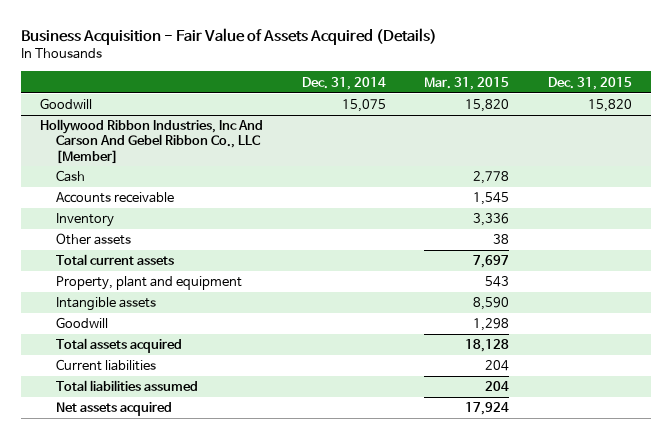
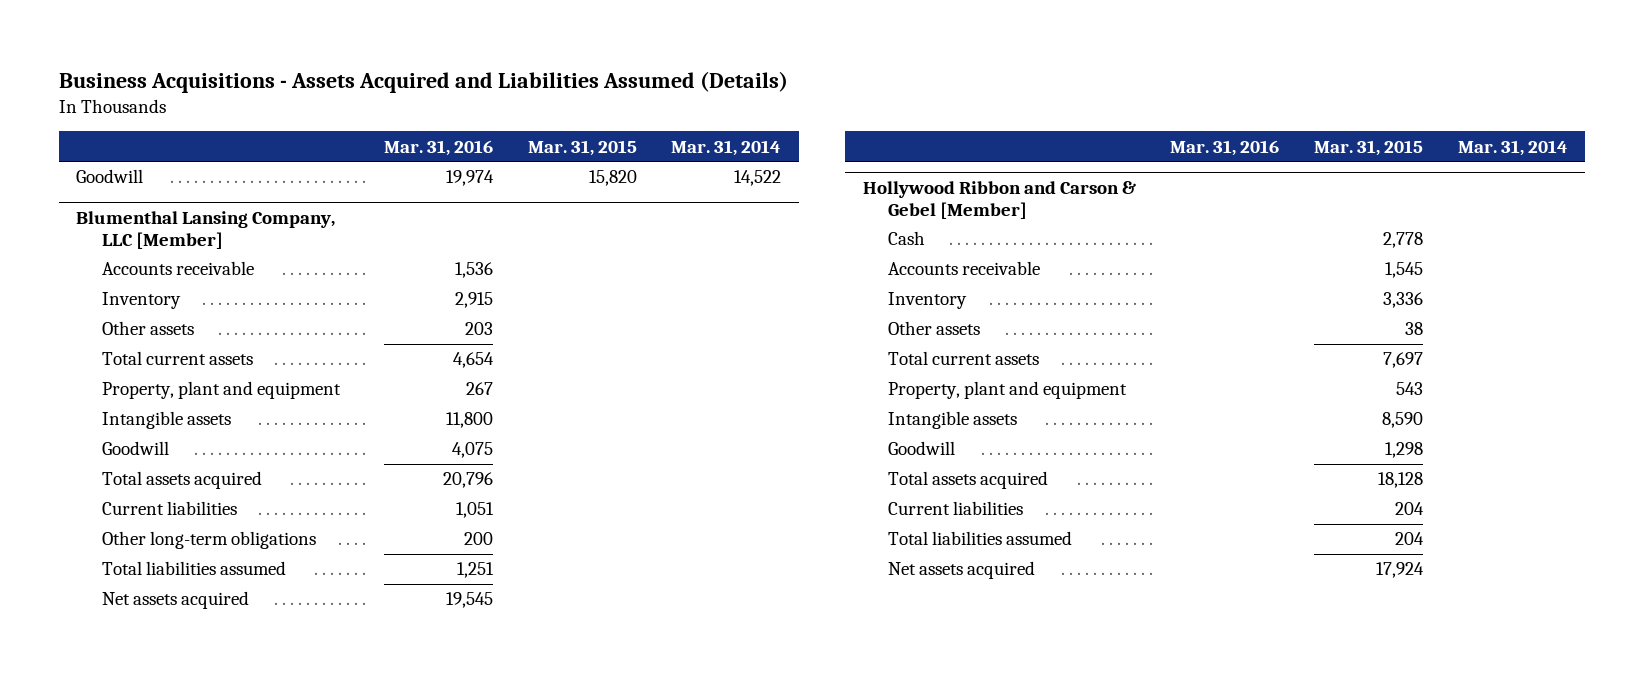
- Business Acquisition - Fair Value of Assets Acquired (Details)
+ Business Acquisitions - Assets Acquired and Liabilities Assumed (Details)
- | Dec. 31, 2014 | Mar. 31, 2015 | Dec. 31, 2015
+ | Mar. 31, 2016 | Mar. 31, 2015 | Mar. 31, 2014
- Hollywood Ribbon Industries, Inc And Carson And Gebel Ribbon Co., LLC [Member]
+ Blumenthal Lansing Company, LLC [Member]
+ Accounts receivable | 1,536 | |
+ Inventory | 2,915 | |
+ Other assets | 203 | |
+ Total current assets | 4,654 | |
+ Property, plant and equipment | 267 | |
+ Intangible assets | 11,800 | |
+ Goodwill | 4,075 | |
+ Total assets acquired | 20,796 | |
+ Current liabilities | 1,051 | |
+ Other long-term obligations | 200 | |
+ Total liabilities assumed | 1,251 | |
+ Net assets acquired | 19,545 | |
+ Hollywood Ribbon and Carson & Gebel [Member]

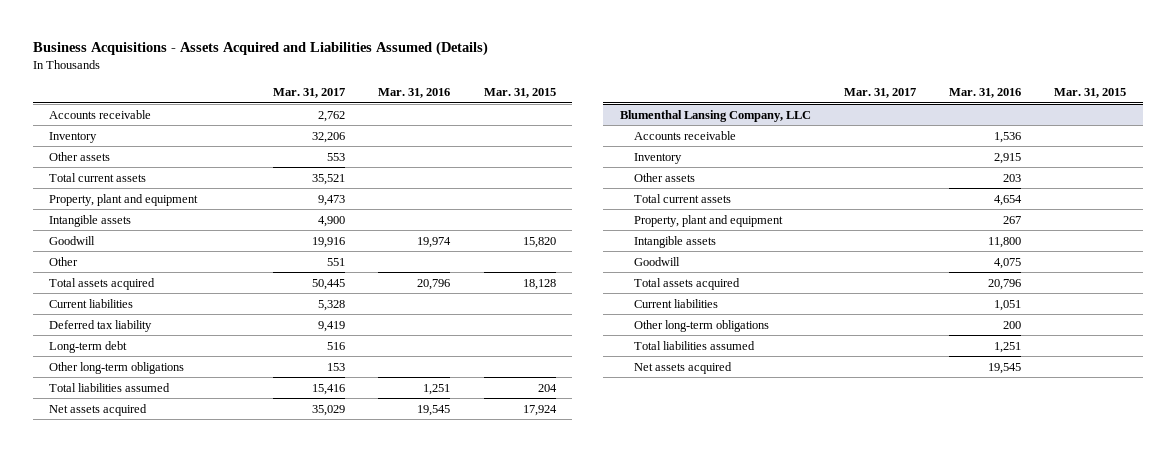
- | Mar. 31, 2016 | Mar. 31, 2015 | Mar. 31, 2014
+ | Mar. 31, 2017 | Mar. 31, 2016 | Mar. 31, 2015
+ Accounts receivable | 2,762 | |
+ Inventory | 32,206 | |
+ Other assets | 553 | |
+ Total current assets | 35,521 | |
+ Property, plant and equipment | 9,473 | |
+ Intangible assets | 4,900 | |
- Blumenthal Lansing Company, LLC [Member]
+ Other | 551 | |
+ Total assets acquired | 50,445 | 20,796 | 18,128
+ Current liabilities | 5,328 | |
+ Deferred tax liability | 9,419 | |
+ Long-term debt | 516 | |
+ Other long-term obligations | 153 | |
+ Total liabilities assumed | 15,416 | 1,251 | 204
+ Net assets acquired | 35,029 | 19,545 | 17,924
+ Blumenthal Lansing Company, LLC
- Hollywood Ribbon and Carson & Gebel [Member]
- Cash | | 2,778 |
- Accounts receivable | | 1,545 |
- Inventory | | 3,336 |
- Other assets | | 38 |
- Total current assets | | 7,697 |
- Property, plant and equipment | | 543 |
- Intangible assets | | 8,590 |
- Goodwill | | 1,298 |
- Total assets acquired | | 18,128 |
- Current liabilities | | 204 |
- Total liabilities assumed | | 204 |
- Net assets acquired | | 17,924 |

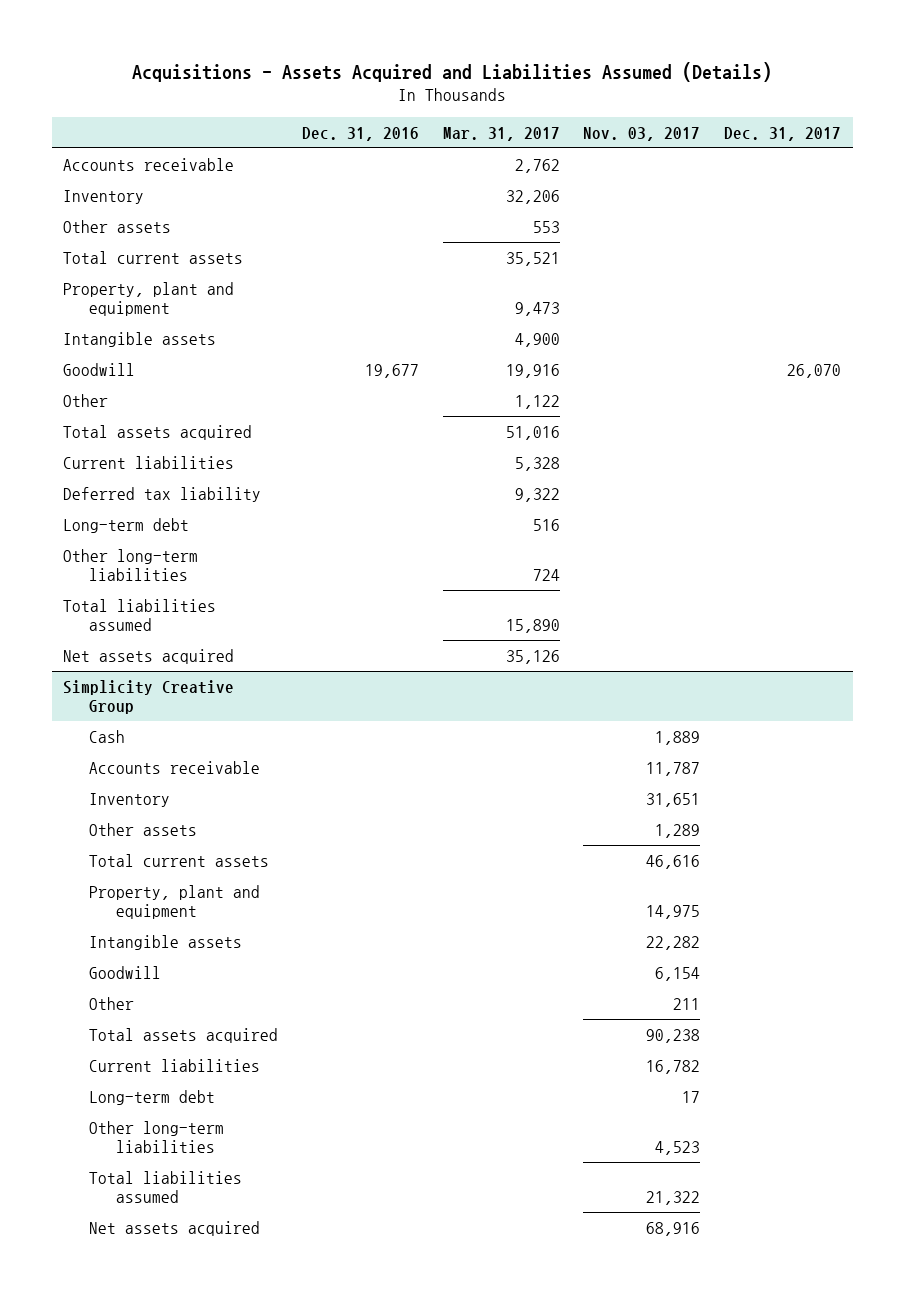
- Business Acquisitions - Assets Acquired and Liabilities Assumed (Details)
+ Acquisitions - Assets Acquired and Liabilities Assumed (Details)
- | Mar. 31, 2017 | Mar. 31, 2016 | Mar. 31, 2015
+ | Dec. 31, 2016 | Mar. 31, 2017 | Nov. 03, 2017 | Dec. 31, 2017
- Other | 551 | |
- Total assets acquired | 50,445 | 20,796 | 18,128
+ Other | | 1,122 | |
+ Total assets acquired | | 51,016 | |
- Deferred tax liability | 9,419 | |
+ Deferred tax liability | | 9,322 | |
- Other long-term obligations | 153 | |
- Total liabilities assumed | 15,416 | 1,251 | 204
- Net assets acquired | 35,029 | 19,545 | 17,924
- Blumenthal Lansing Company, LLC
- Accounts receivable | | 1,536 |
- Inventory | | 2,915 |
- Other assets | | 203 |
- Total current assets | | 4,654 |
- Property, plant and equipment | | 267 |
- Intangible assets | | 11,800 |
- Goodwill | | 4,075 |
- Total assets acquired | | 20,796 |
- Current liabilities | | 1,051 |
- Other long-term obligations | | 200 |
- Total liabilities assumed | | 1,251 |
- Net assets acquired | | 19,545 |
+ Other long-term liabilities | | 724 | |
+ Total liabilities assumed | | 15,890 | |
+ Net assets acquired | | 35,126 | |
+ Simplicity Creative Group
+ Cash | | | 1,889 |
+ Accounts receivable | | | 11,787 |
+ Inventory | | | 31,651 |
+ Other assets | | | 1,289 |
+ Total current assets | | | 46,616 |
+ Property, plant and equipment | | | 14,975 |
+ Intangible assets | | | 22,282 |
+ Goodwill | | | 6,154 |
+ Other | | | 211 |
+ Total assets acquired | | | 90,238 |
+ Current liabilities | | | 16,782 |
+ Long-term debt | | | 17 |
+ Other long-term liabilities | | | 4,523 |
+ Total liabilities assumed | | | 21,322 |
+ Net assets acquired | | | 68,916 |

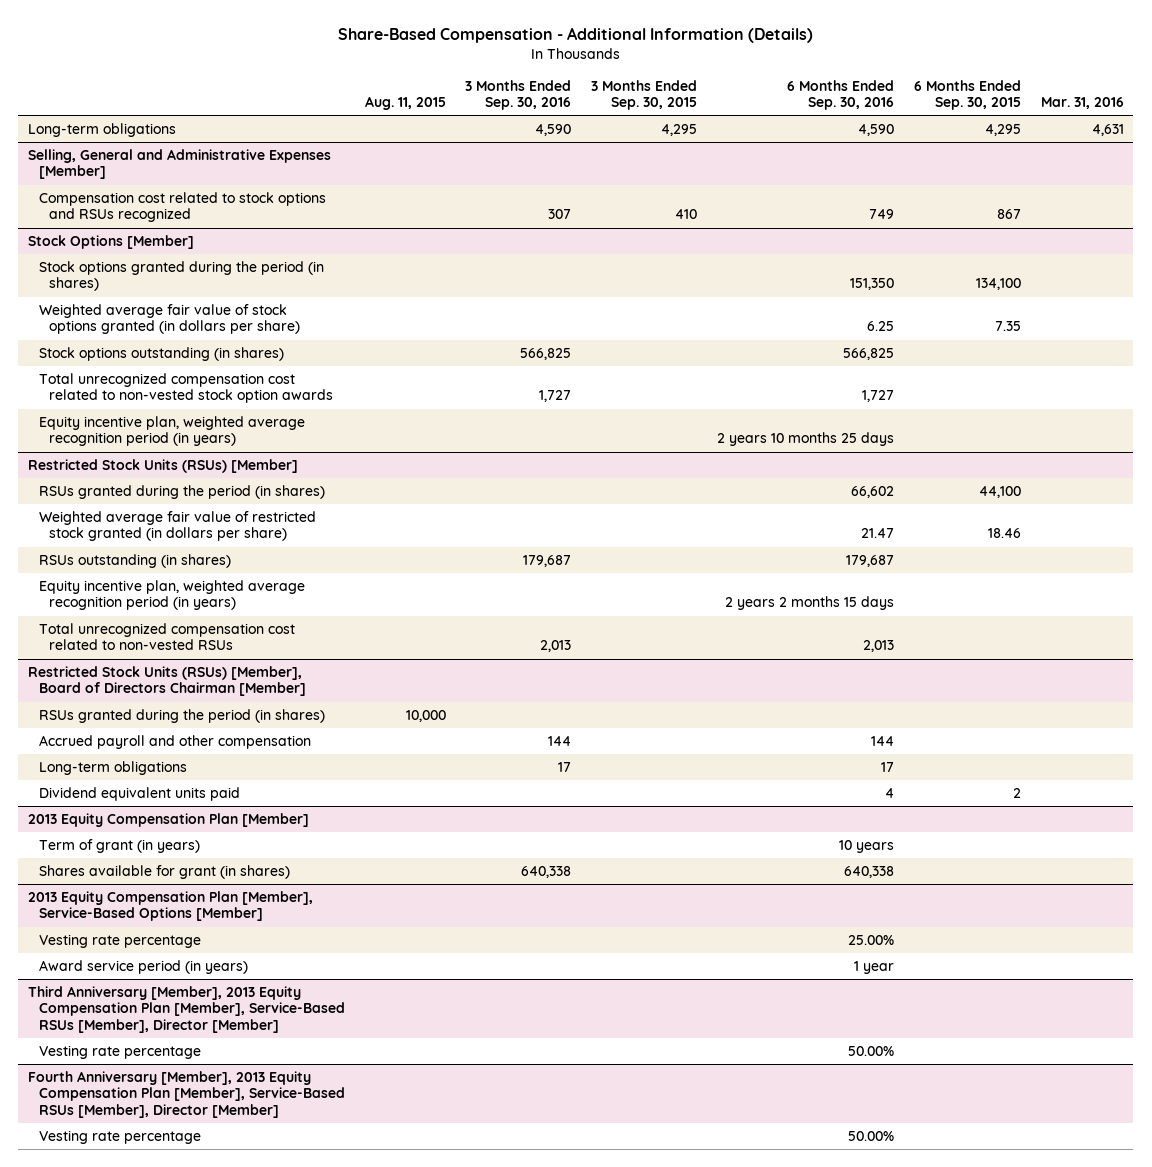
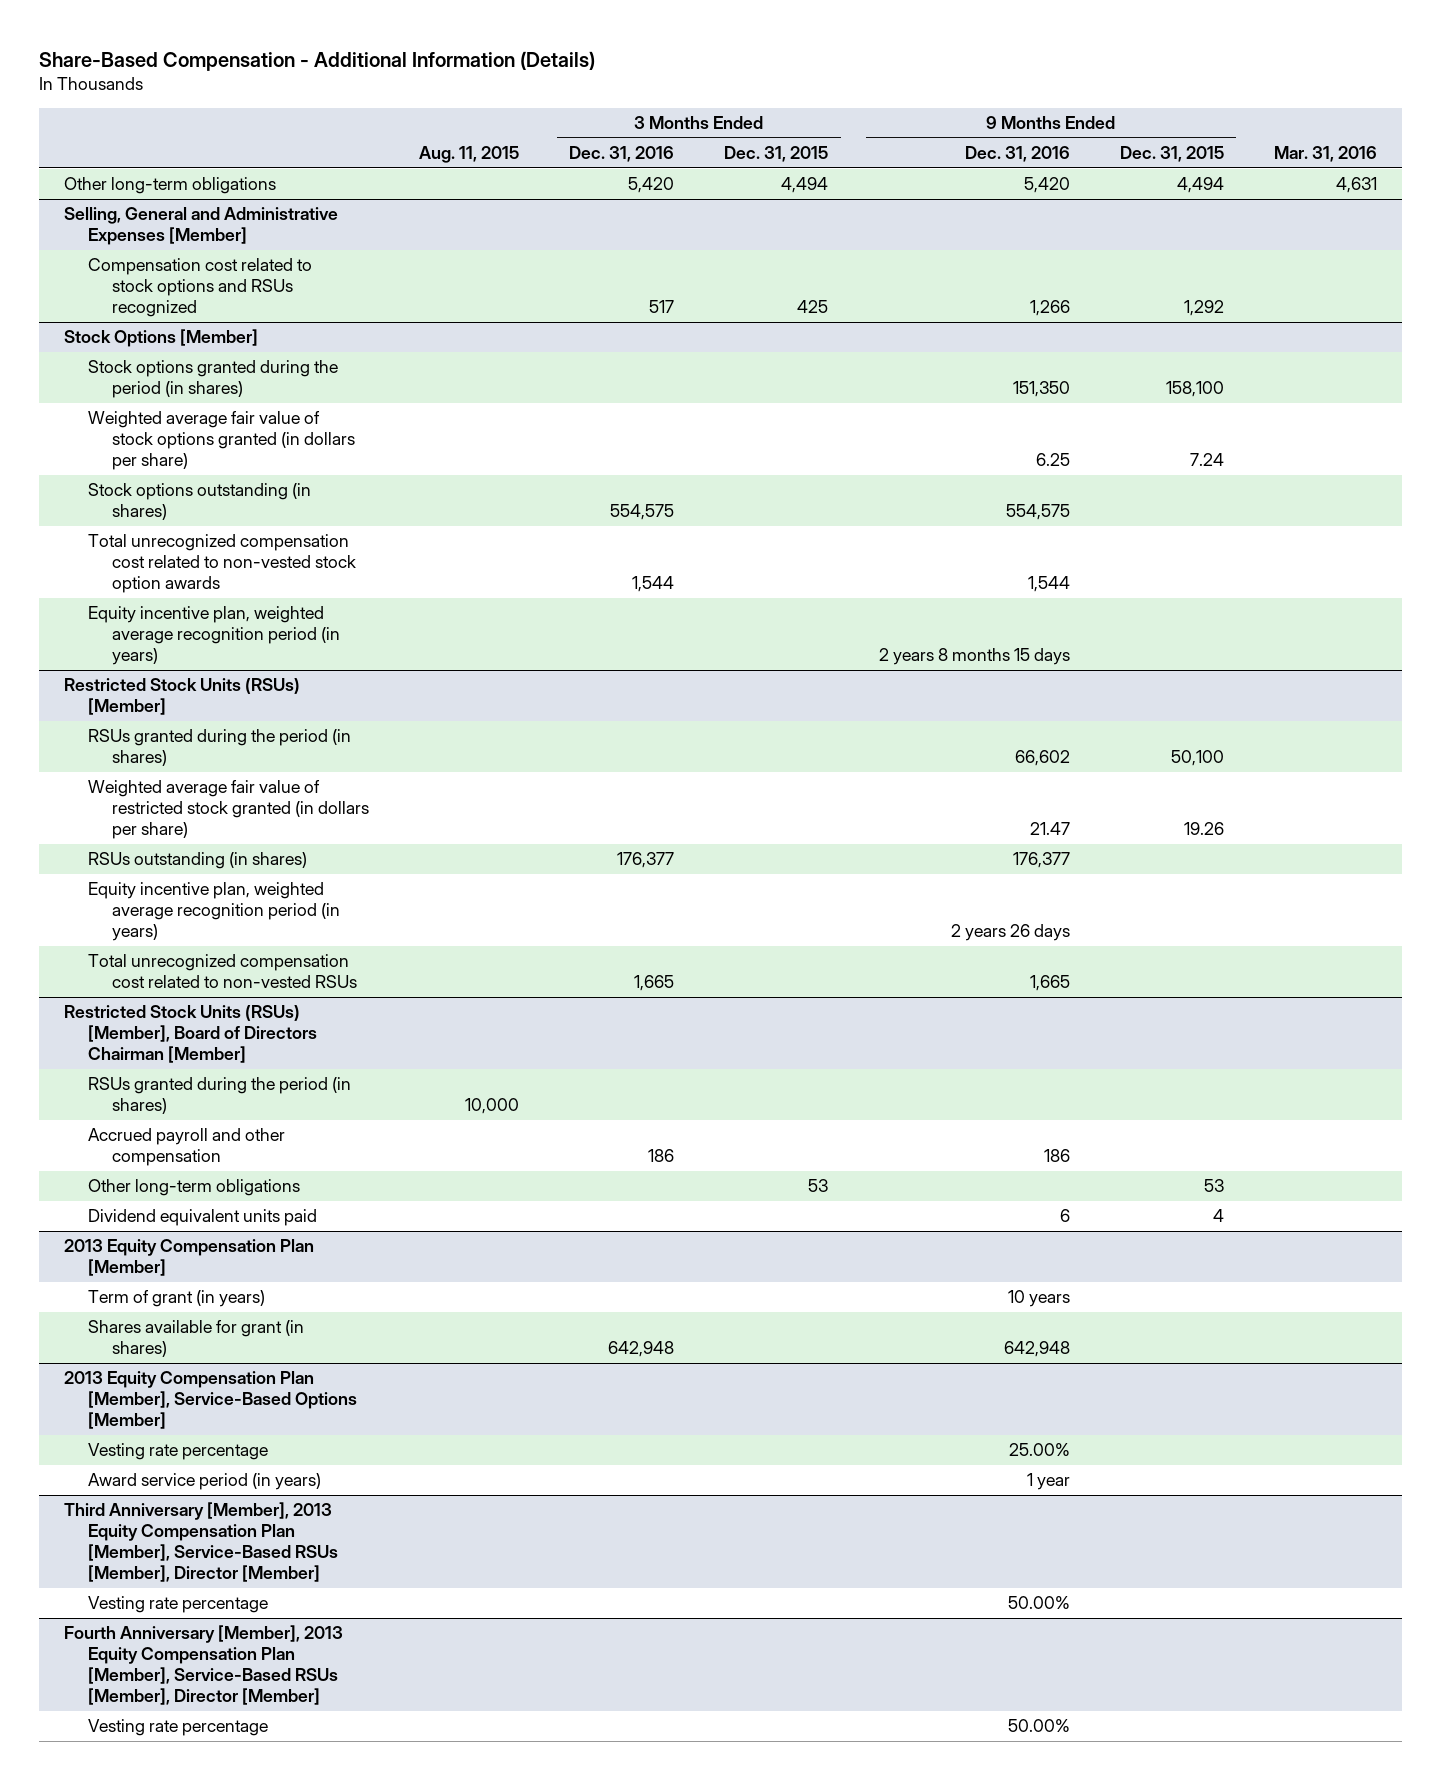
- | Aug. 11, 2015 | 3 Months Ended Sep. 30, 2016 | 3 Months Ended Sep. 30, 2015 | 6 Months Ended Sep. 30, 2016 | 6 Months Ended Sep. 30, 2015 | Mar. 31, 2016
+ | Aug. 11, 2015 | 3 Months Ended Dec. 31, 2016 | 3 Months Ended Dec. 31, 2015 | 9 Months Ended Dec. 31, 2016 | 9 Months Ended Dec. 31, 2015 | Mar. 31, 2016
- Long-term obligations | | 4,590 | 4,295 | 4,590 | 4,295 | 4,631
+ Other long-term obligations | | 5,420 | 4,494 | 5,420 | 4,494 | 4,631
@ Restricted Stock Units (RSUs) [Member], Board of Directors Chairman [Member]
- Long-term obligations | | 17 | | 17 | |
+ Other long-term obligations | | | 53 | | 53 |

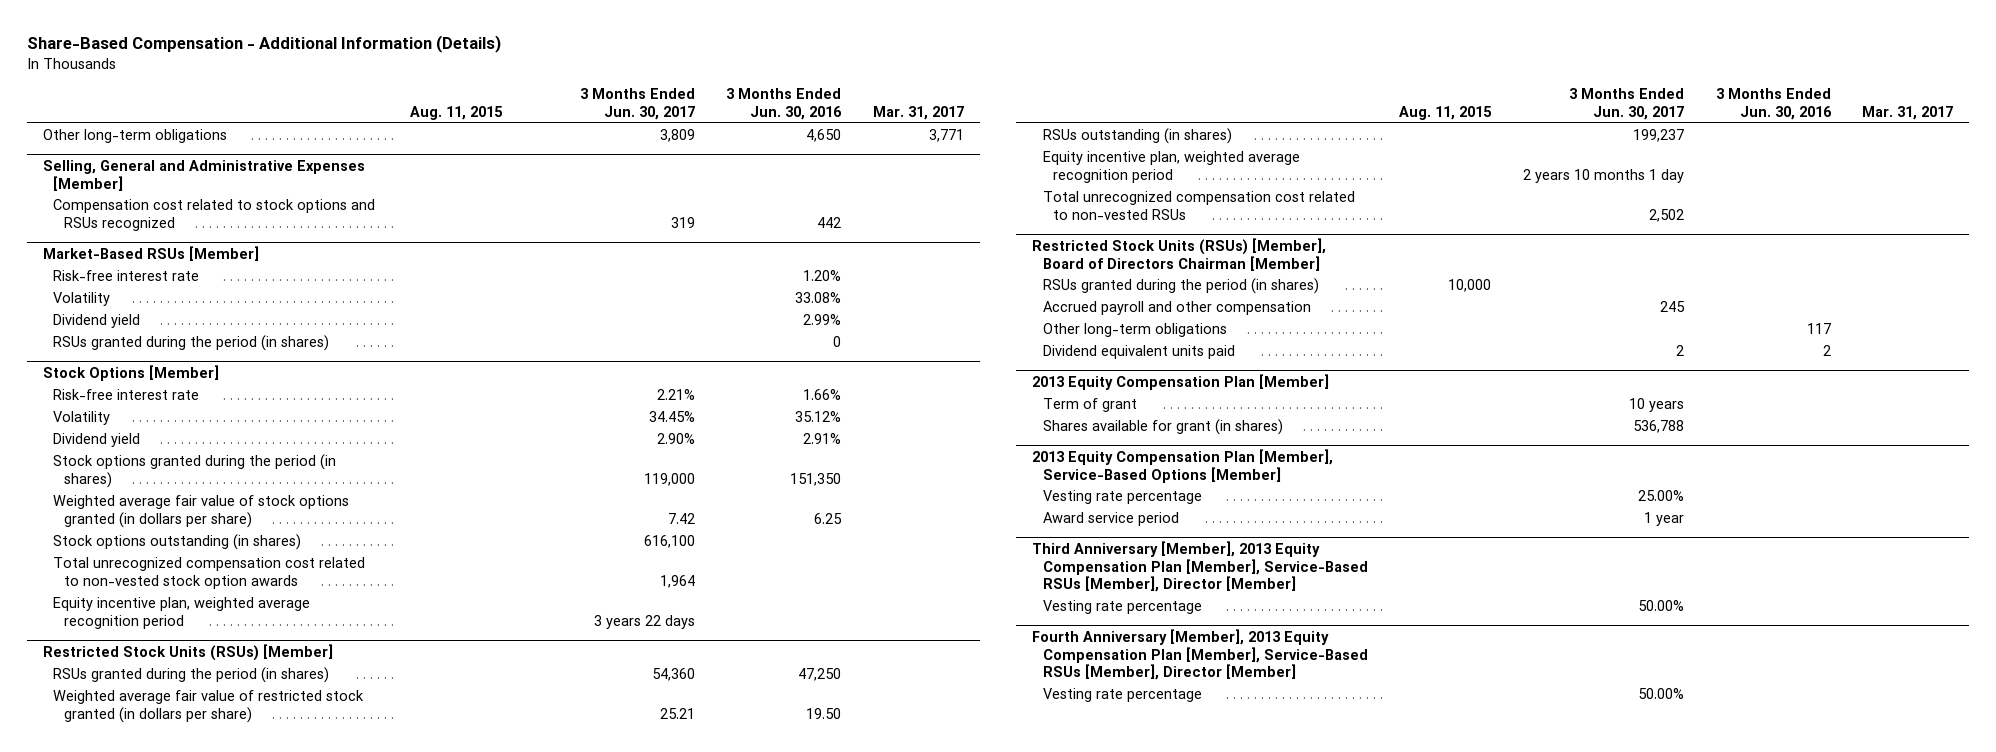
- | Aug. 11, 2015 | 3 Months Ended Dec. 31, 2016 | 3 Months Ended Dec. 31, 2015 | 9 Months Ended Dec. 31, 2016 | 9 Months Ended Dec. 31, 2015 | Mar. 31, 2016
+ | Aug. 11, 2015 | 3 Months Ended Jun. 30, 2017 | 3 Months Ended Jun. 30, 2016 | Mar. 31, 2017
+ Market-Based RSUs [Member]
+ Risk-free interest rate | | | 1.20% |
+ Volatility | | | 33.08% |
+ Dividend yield | | | 2.99% |
+ RSUs granted during the period (in shares) | | | 0 |
@ Stock Options [Member]
+ Risk-free interest rate | | 2.21% | 1.66% |
+ Volatility | | 34.45% | 35.12% |
+ Dividend yield | | 2.90% | 2.91% |
- Equity incentive plan, weighted average recognition period (in years) | | | | 2 years 8 months 15 days | |
+ Equity incentive plan, weighted average recognition period | | 3 years 22 days | |
@ Restricted Stock Units (RSUs) [Member]
- Equity incentive plan, weighted average recognition period (in years) | | | | 2 years 26 days | |
+ Equity incentive plan, weighted average recognition period | | 2 years 10 months 1 day | |
@ 2013 Equity Compensation Plan [Member]
- Term of grant (in years) | | | | 10 years | |
+ Term of grant | | 10 years | |
@ 2013 Equity Compensation Plan [Member], Service-Based Options [Member]
- Award service period (in years) | | | | 1 year | |
+ Award service period | | 1 year | |

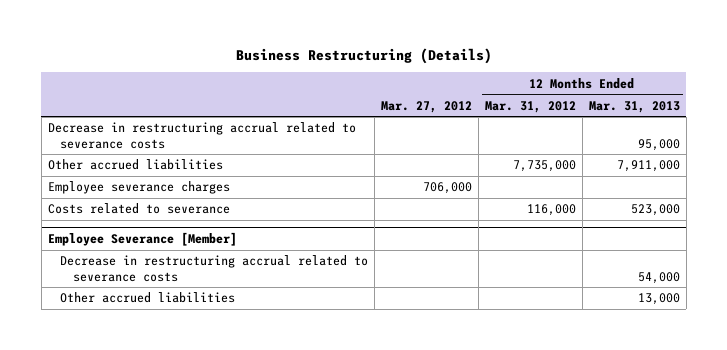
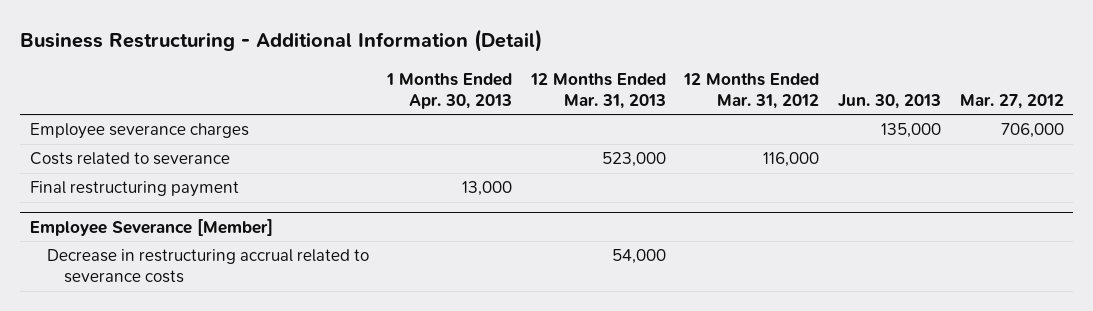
- Business Restructuring (Details)
+ Business Restructuring - Additional Information (Detail)
- | Mar. 27, 2012 | 12 Months Ended Mar. 31, 2012 | 12 Months Ended Mar. 31, 2013
+ | 1 Months Ended Apr. 30, 2013 | 12 Months Ended Mar. 31, 2013 | 12 Months Ended Mar. 31, 2012 | Jun. 30, 2013 | Mar. 27, 2012
- Decrease in restructuring accrual related to severance costs | | | 95,000
- Other accrued liabilities | | 7,735,000 | 7,911,000
+ Final restructuring payment | 13,000 | | | |
@ Employee Severance [Member]
- Other accrued liabilities | | | 13,000

